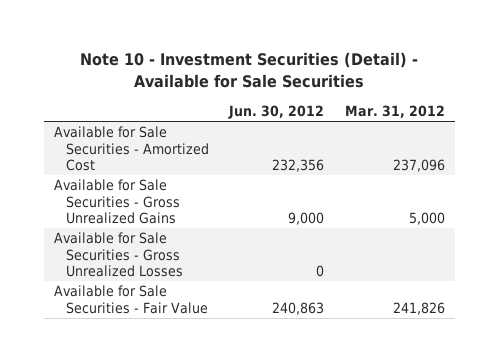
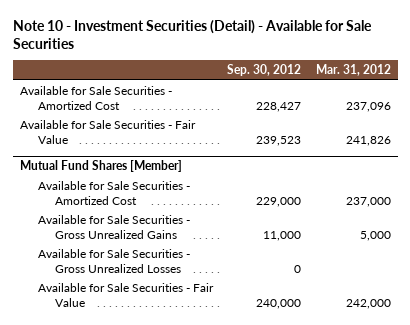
- | Jun. 30, 2012 | Mar. 31, 2012
+ | Sep. 30, 2012 | Mar. 31, 2012
moved up: Available for Sale Securities - Fair Value | 239,523 | 241,826
+ Mutual Fund Shares [Member]
+ Available for Sale Securities - Amortized Cost | 229,000 | 237,000
+ Available for Sale Securities - Fair Value | 240,000 | 242,000

